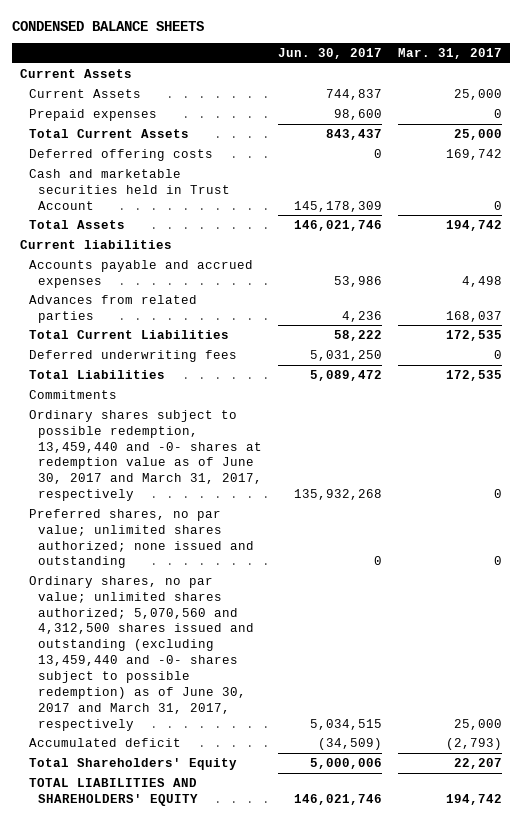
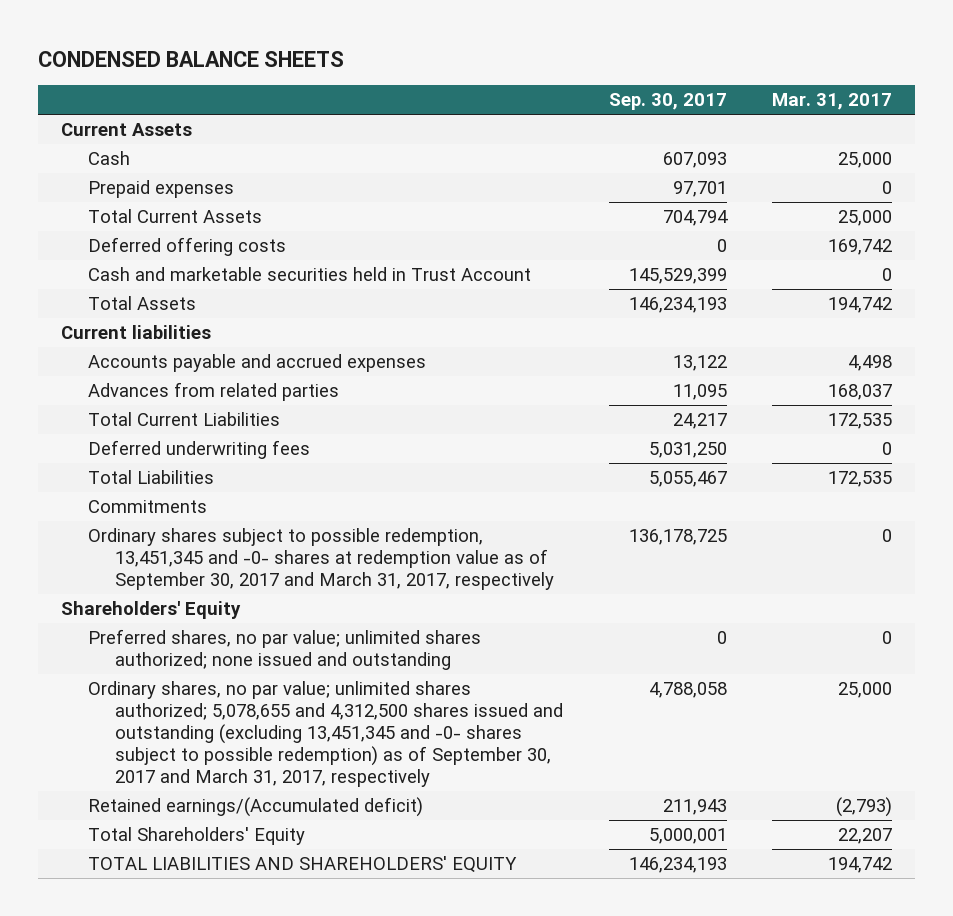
- | Jun. 30, 2017 | Mar. 31, 2017
+ | Sep. 30, 2017 | Mar. 31, 2017
- Current Assets | 744,837 | 25,000
+ Cash | 607,093 | 25,000
- Ordinary shares subject to possible redemption, 13,459,440 and -0- shares at redemption value as of June 30, 2017 and March 31, 2017, respectively | 135,932,268 | 0
+ Ordinary shares subject to possible redemption, 13,451,345 and -0- shares at redemption value as of September 30, 2017 and March 31, 2017, respectively | 136,178,725 | 0
+ Shareholders' Equity
- Ordinary shares, no par value; unlimited shares authorized; 5,070,560 and 4,312,500 shares issued and outstanding (excluding 13,459,440 and -0- shares subject to possible redemption) as of June 30, 2017 and March 31, 2017, respectively | 5,034,515 | 25,000
- Accumulated deficit | (34,509) | (2,793)
+ Ordinary shares, no par value; unlimited shares authorized; 5,078,655 and 4,312,500 shares issued and outstanding (excluding 13,451,345 and -0- shares subject to possible redemption) as of September 30, 2017 and March 31, 2017, respectively | 4,788,058 | 25,000
+ Retained earnings/(Accumulated deficit) | 211,943 | (2,793)

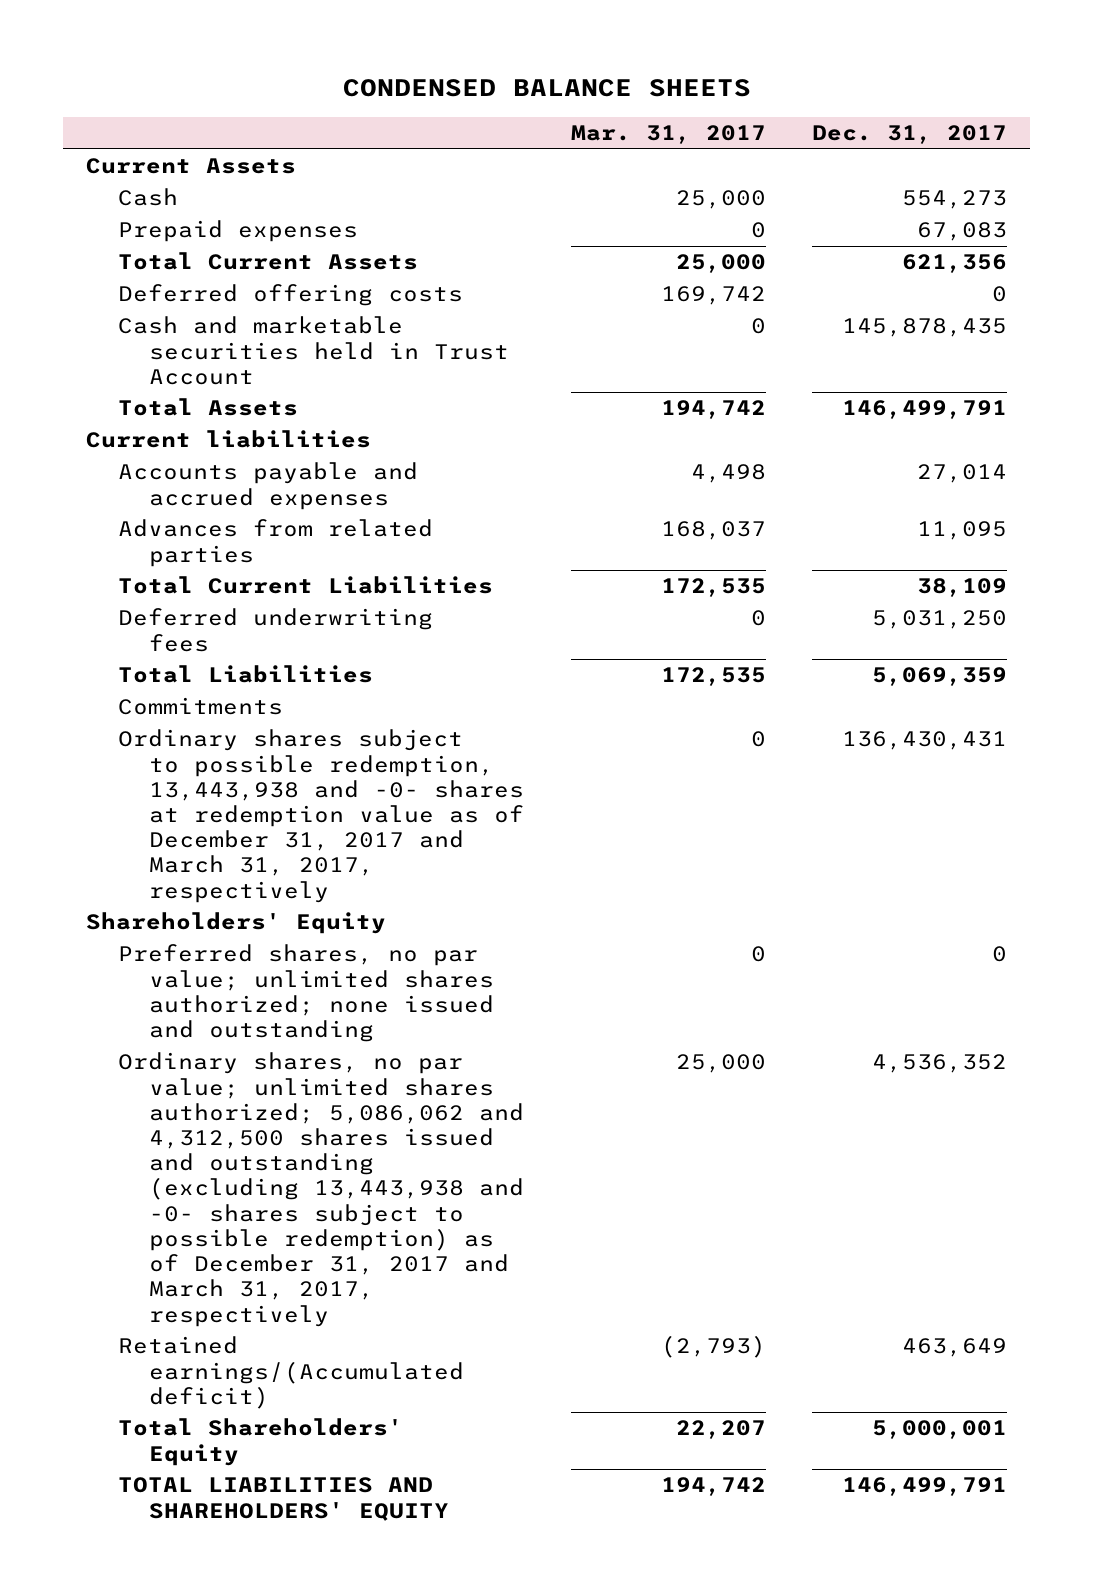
- | Sep. 30, 2017 | Mar. 31, 2017
+ | Mar. 31, 2017 | Dec. 31, 2017
- Ordinary shares subject to possible redemption, 13,451,345 and -0- shares at redemption value as of September 30, 2017 and March 31, 2017, respectively | 136,178,725 | 0
+ Ordinary shares subject to possible redemption, 13,443,938 and -0- shares at redemption value as of December 31, 2017 and March 31, 2017, respectively | 0 | 136,430,431
- Ordinary shares, no par value; unlimited shares authorized; 5,078,655 and 4,312,500 shares issued and outstanding (excluding 13,451,345 and -0- shares subject to possible redemption) as of September 30, 2017 and March 31, 2017, respectively | 4,788,058 | 25,000
+ Ordinary shares, no par value; unlimited shares authorized; 5,086,062 and 4,312,500 shares issued and outstanding (excluding 13,443,938 and -0- shares subject to possible redemption) as of December 31, 2017 and March 31, 2017, respectively | 25,000 | 4,536,352

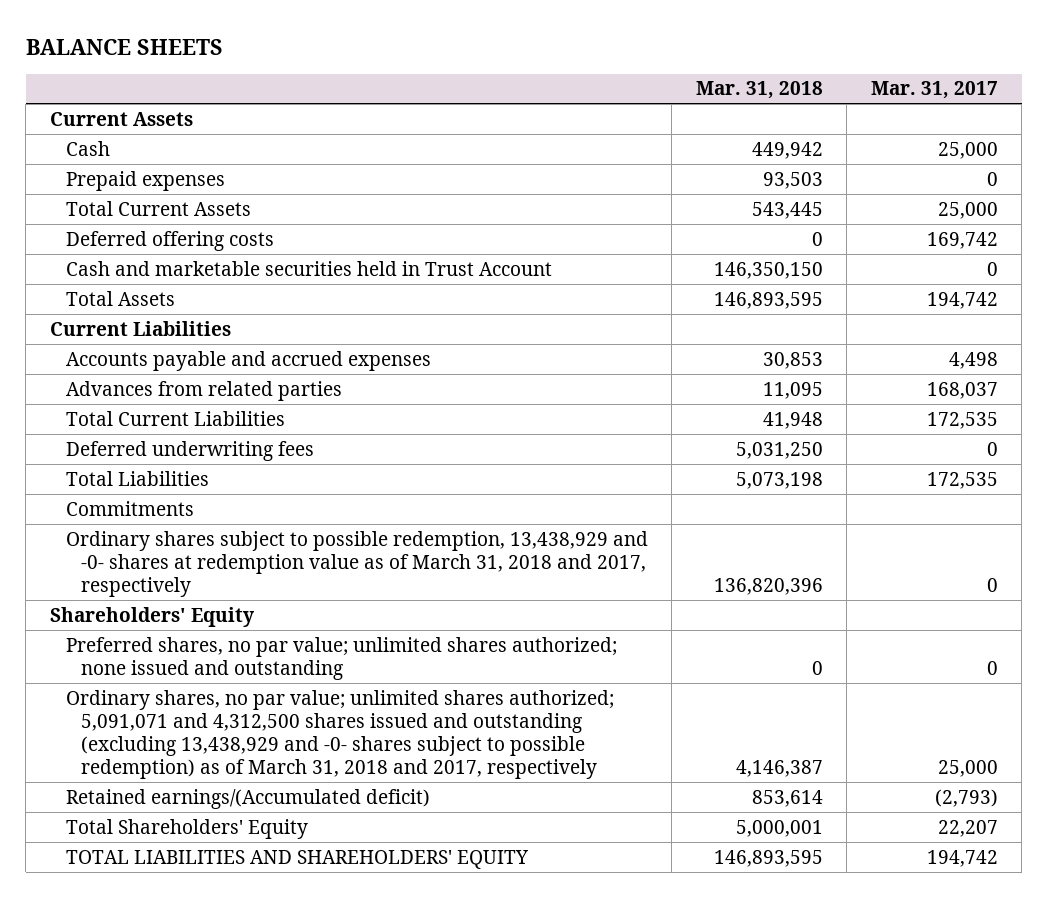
- CONDENSED BALANCE SHEETS
+ BALANCE SHEETS
- | Mar. 31, 2017 | Dec. 31, 2017
+ | Mar. 31, 2018 | Mar. 31, 2017
- Current liabilities
+ Current Liabilities
- Ordinary shares subject to possible redemption, 13,443,938 and -0- shares at redemption value as of December 31, 2017 and March 31, 2017, respectively | 0 | 136,430,431
+ Ordinary shares subject to possible redemption, 13,438,929 and -0- shares at redemption value as of March 31, 2018 and 2017, respectively | 136,820,396 | 0
- Ordinary shares, no par value; unlimited shares authorized; 5,086,062 and 4,312,500 shares issued and outstanding (excluding 13,443,938 and -0- shares subject to possible redemption) as of December 31, 2017 and March 31, 2017, respectively | 25,000 | 4,536,352
+ Ordinary shares, no par value; unlimited shares authorized; 5,091,071 and 4,312,500 shares issued and outstanding (excluding 13,438,929 and -0- shares subject to possible redemption) as of March 31, 2018 and 2017, respectively | 4,146,387 | 25,000

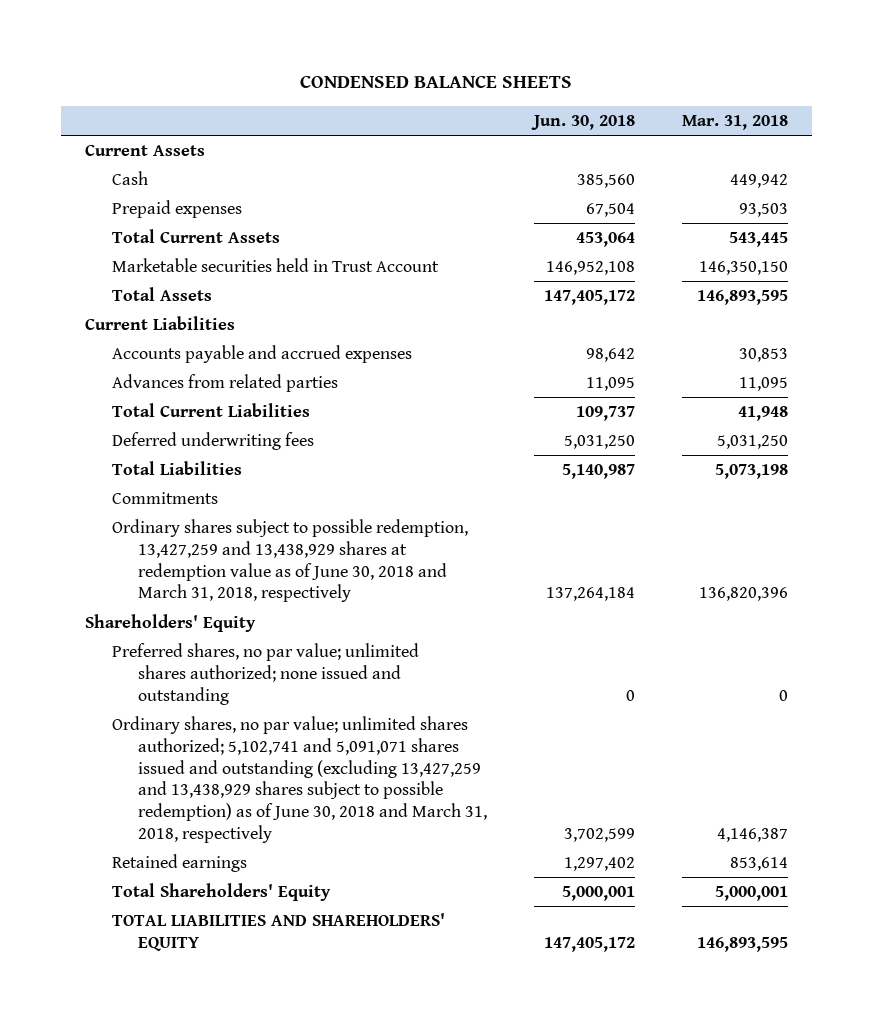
- BALANCE SHEETS
+ CONDENSED BALANCE SHEETS
- | Mar. 31, 2018 | Mar. 31, 2017
+ | Jun. 30, 2018 | Mar. 31, 2018
- Deferred offering costs | 0 | 169,742
- Cash and marketable securities held in Trust Account | 146,350,150 | 0
+ Marketable securities held in Trust Account | 146,952,108 | 146,350,150
- Ordinary shares subject to possible redemption, 13,438,929 and -0- shares at redemption value as of March 31, 2018 and 2017, respectively | 136,820,396 | 0
+ Ordinary shares subject to possible redemption, 13,427,259 and 13,438,929 shares at redemption value as of June 30, 2018 and March 31, 2018, respectively | 137,264,184 | 136,820,396
- Ordinary shares, no par value; unlimited shares authorized; 5,091,071 and 4,312,500 shares issued and outstanding (excluding 13,438,929 and -0- shares subject to possible redemption) as of March 31, 2018 and 2017, respectively | 4,146,387 | 25,000
- Retained earnings/(Accumulated deficit) | 853,614 | (2,793)
+ Ordinary shares, no par value; unlimited shares authorized; 5,102,741 and 5,091,071 shares issued and outstanding (excluding 13,427,259 and 13,438,929 shares subject to possible redemption) as of June 30, 2018 and March 31, 2018, respectively | 3,702,599 | 4,146,387
+ Retained earnings | 1,297,402 | 853,614

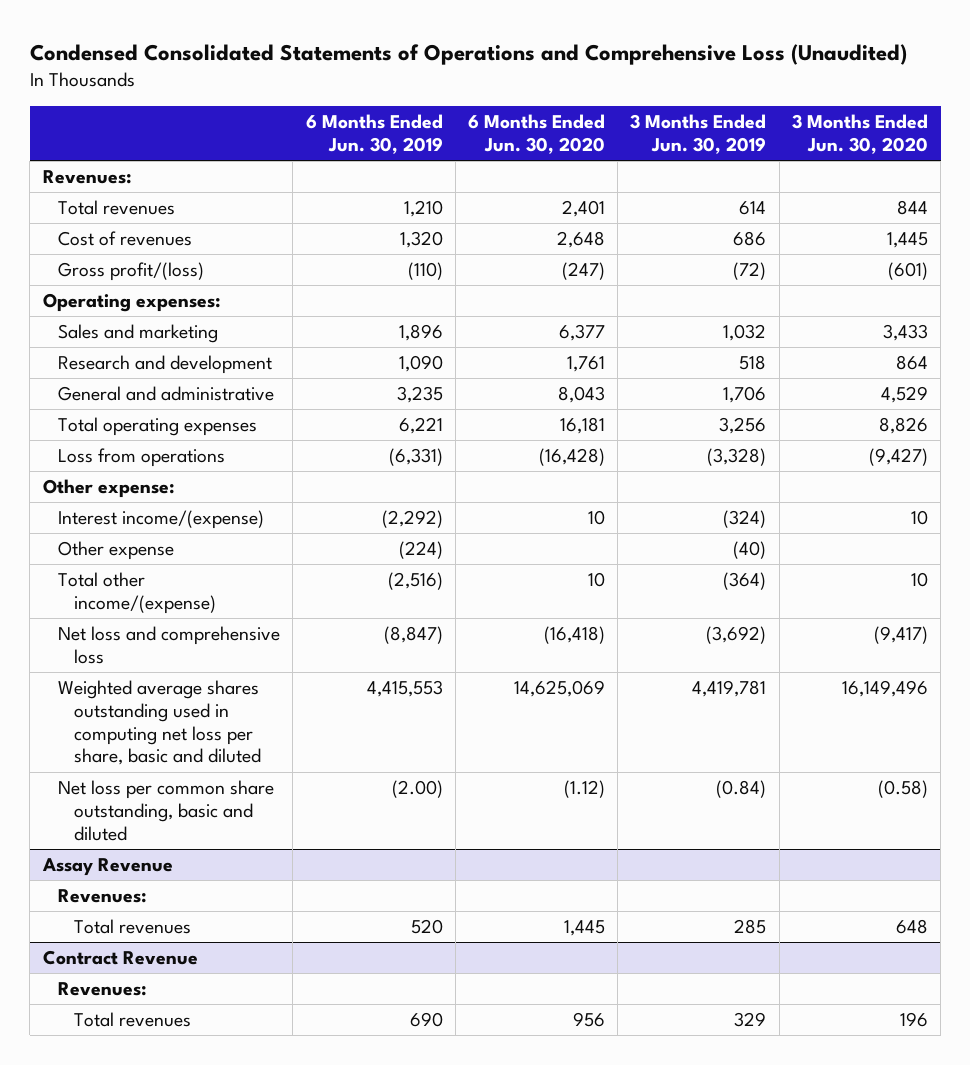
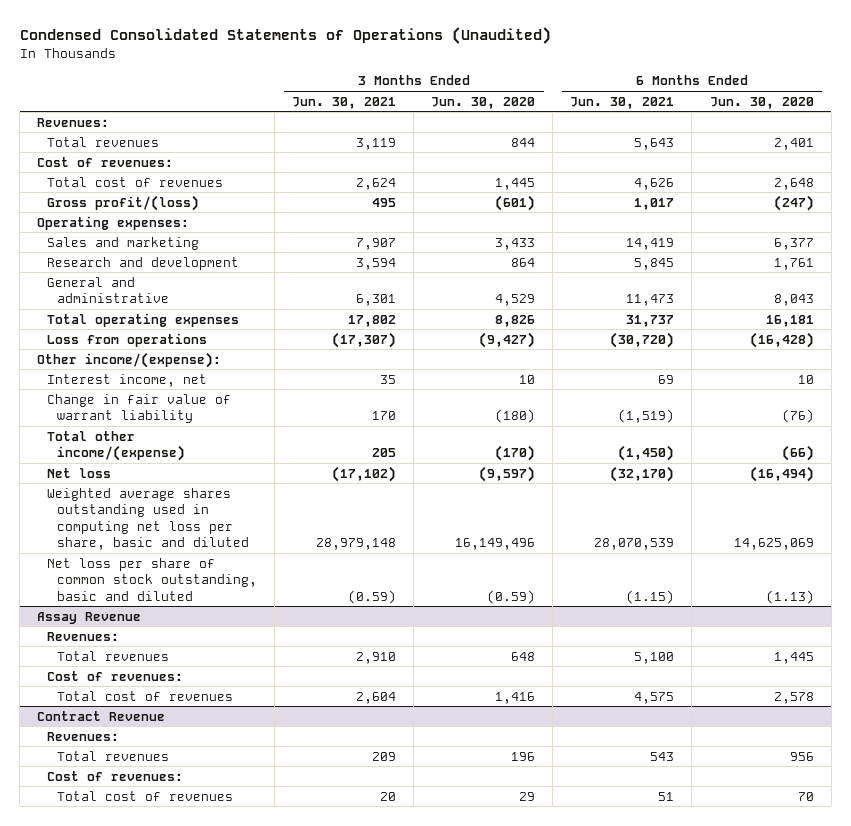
- Condensed Consolidated Statements of Operations and Comprehensive Loss (Unaudited)
+ Condensed Consolidated Statements of Operations (Unaudited)
- | 6 Months Ended Jun. 30, 2019 | 6 Months Ended Jun. 30, 2020 | 3 Months Ended Jun. 30, 2019 | 3 Months Ended Jun. 30, 2020
+ | 3 Months Ended Jun. 30, 2021 | 3 Months Ended Jun. 30, 2020 | 6 Months Ended Jun. 30, 2021 | 6 Months Ended Jun. 30, 2020
- Cost of revenues | 1,320 | 2,648 | 686 | 1,445
+ Cost of revenues:
+ Total cost of revenues | 2,624 | 1,445 | 4,626 | 2,648
- Other expense:
- Interest income/(expense) | (2,292) | 10 | (324) | 10
- Other expense | (224) | | (40) |
- Total other income/(expense) | (2,516) | 10 | (364) | 10
- Net loss and comprehensive loss | (8,847) | (16,418) | (3,692) | (9,417)
+ Other income/(expense):
+ Interest income, net | 35 | 10 | 69 | 10
+ Change in fair value of warrant liability | 170 | (180) | (1,519) | (76)
+ Total other income/(expense) | 205 | (170) | (1,450) | (66)
+ Net loss | (17,102) | (9,597) | (32,170) | (16,494)
- Net loss per common share outstanding, basic and diluted | (2.00) | (1.12) | (0.84) | (0.58)
+ Net loss per share of common stock outstanding, basic and diluted | (0.59) | (0.59) | (1.15) | (1.13)
@ Assay Revenue
+ Cost of revenues:
+ Total cost of revenues | 2,604 | 1,416 | 4,575 | 2,578
@ Contract Revenue
+ Cost of revenues:
+ Total cost of revenues | 20 | 29 | 51 | 70

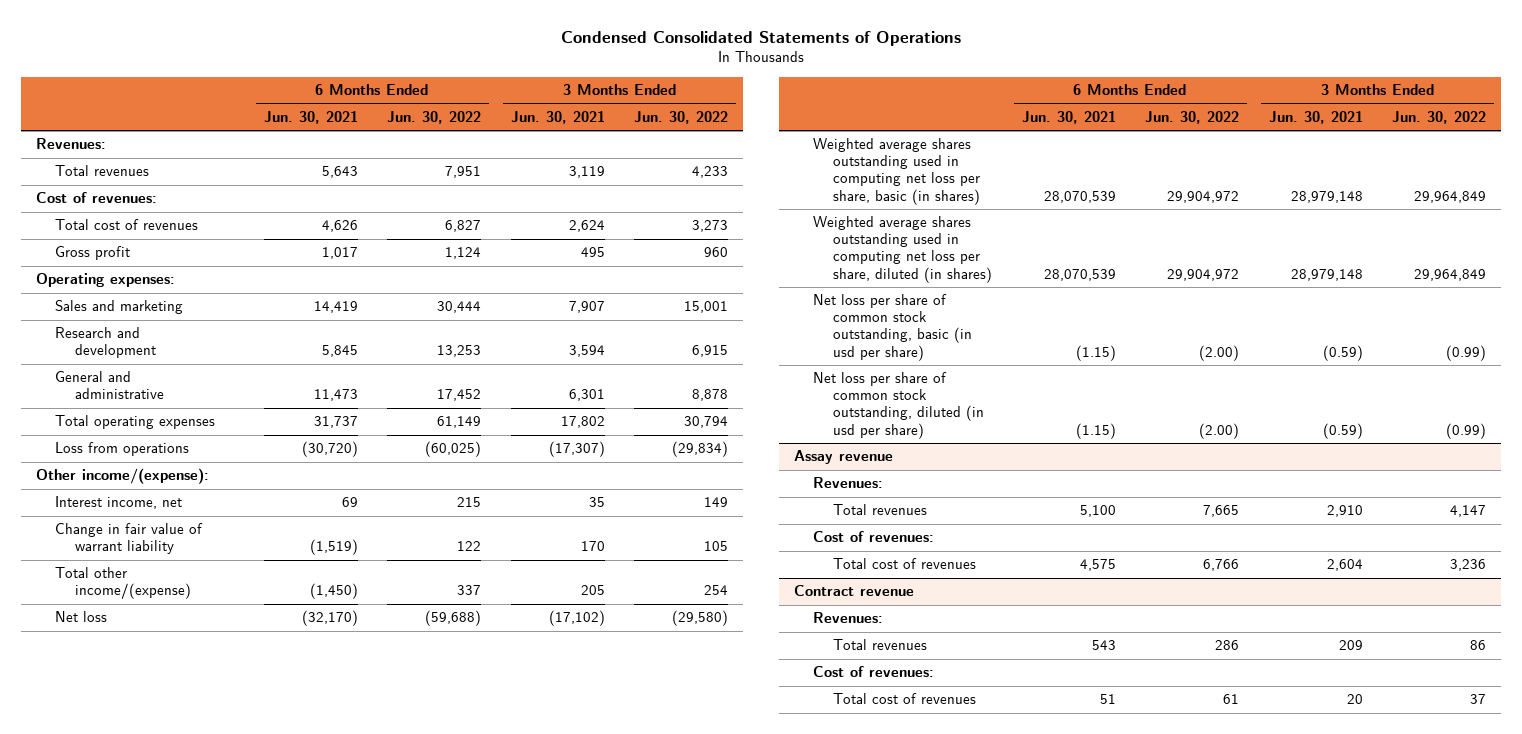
- Condensed Consolidated Statements of Operations (Unaudited)
+ Condensed Consolidated Statements of Operations
- | 3 Months Ended Jun. 30, 2021 | 3 Months Ended Jun. 30, 2020 | 6 Months Ended Jun. 30, 2021 | 6 Months Ended Jun. 30, 2020
+ | 6 Months Ended Jun. 30, 2021 | 6 Months Ended Jun. 30, 2022 | 3 Months Ended Jun. 30, 2021 | 3 Months Ended Jun. 30, 2022
- Gross profit/(loss) | 495 | (601) | 1,017 | (247)
+ Gross profit | 1,017 | 1,124 | 495 | 960
- Weighted average shares outstanding used in computing net loss per share, basic and diluted | 28,979,148 | 16,149,496 | 28,070,539 | 14,625,069
- Net loss per share of common stock outstanding, basic and diluted | (0.59) | (0.59) | (1.15) | (1.13)
- Assay Revenue
+ Weighted average shares outstanding used in computing net loss per share, basic (in shares) | 28,070,539 | 29,904,972 | 28,979,148 | 29,964,849
+ Weighted average shares outstanding used in computing net loss per share, diluted (in shares) | 28,070,539 | 29,904,972 | 28,979,148 | 29,964,849
+ Net loss per share of common stock outstanding, basic (in usd per share) | (1.15) | (2.00) | (0.59) | (0.99)
+ Net loss per share of common stock outstanding, diluted (in usd per share) | (1.15) | (2.00) | (0.59) | (0.99)
+ Assay revenue
- Contract Revenue
+ Contract revenue

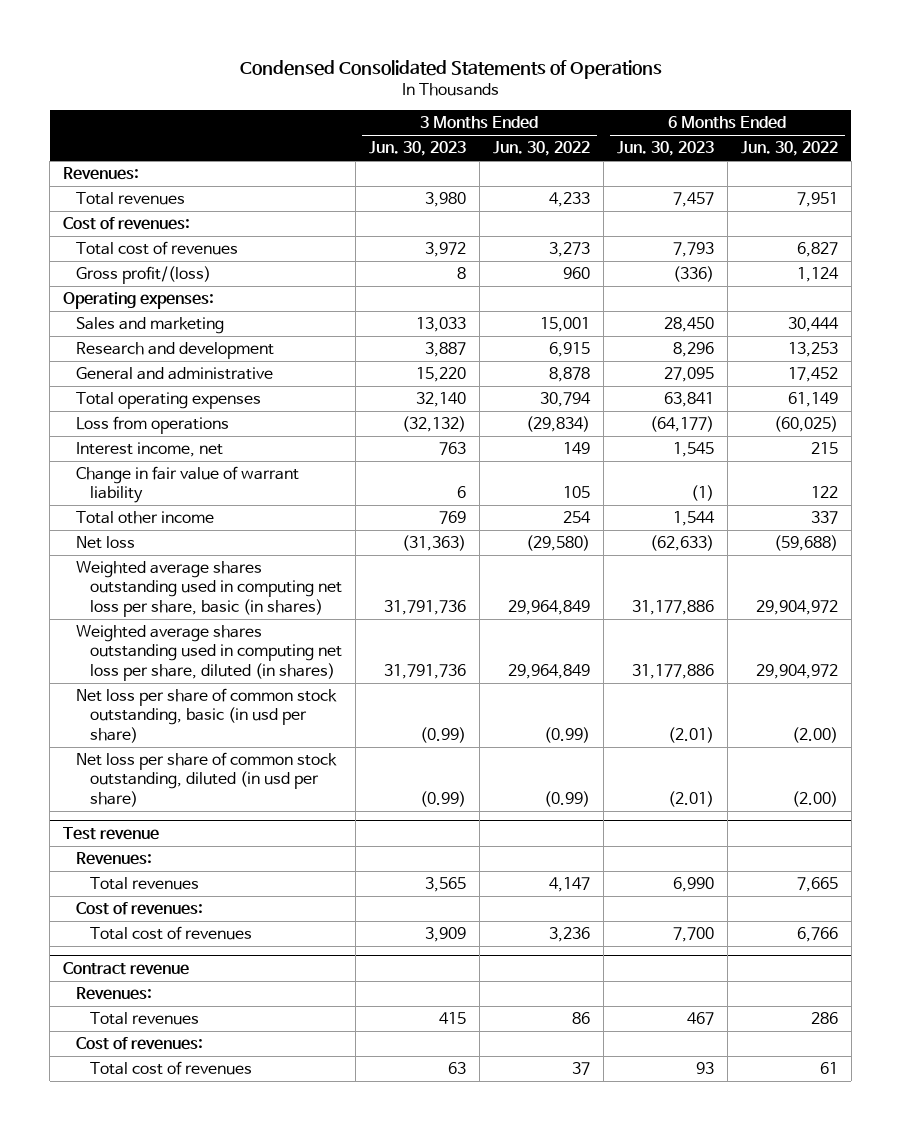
- | 6 Months Ended Jun. 30, 2021 | 6 Months Ended Jun. 30, 2022 | 3 Months Ended Jun. 30, 2021 | 3 Months Ended Jun. 30, 2022
+ | 3 Months Ended Jun. 30, 2023 | 3 Months Ended Jun. 30, 2022 | 6 Months Ended Jun. 30, 2023 | 6 Months Ended Jun. 30, 2022
- Gross profit | 1,017 | 1,124 | 495 | 960
+ Gross profit/(loss) | 8 | 960 | (336) | 1,124
- Other income/(expense):
- Total other income/(expense) | (1,450) | 337 | 205 | 254
+ Total other income | 769 | 254 | 1,544 | 337
- Assay revenue
+ Test revenue

